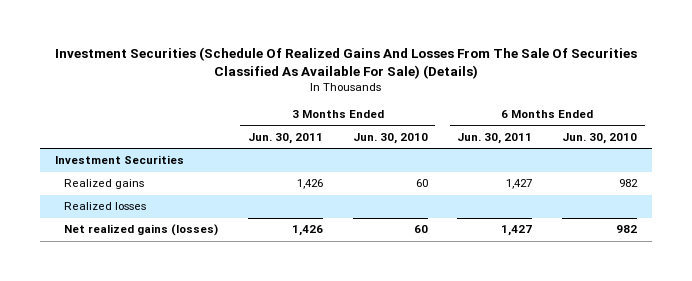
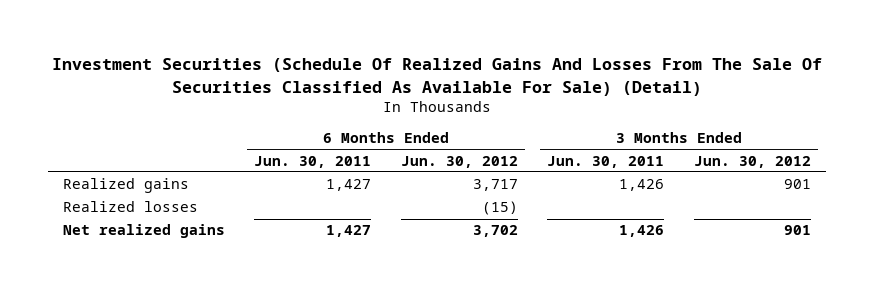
- Investment Securities (Schedule Of Realized Gains And Losses From The Sale Of Securities Classified As Available For Sale) (Details)
+ Investment Securities (Schedule Of Realized Gains And Losses From The Sale Of Securities Classified As Available For Sale) (Detail)
- | 3 Months Ended Jun. 30, 2011 | 3 Months Ended Jun. 30, 2010 | 6 Months Ended Jun. 30, 2011 | 6 Months Ended Jun. 30, 2010
+ | 6 Months Ended Jun. 30, 2011 | 6 Months Ended Jun. 30, 2012 | 3 Months Ended Jun. 30, 2011 | 3 Months Ended Jun. 30, 2012
- Investment Securities
- Net realized gains (losses) | 1,426 | 60 | 1,427 | 982
+ Net realized gains | 1,427 | 3,702 | 1,426 | 901

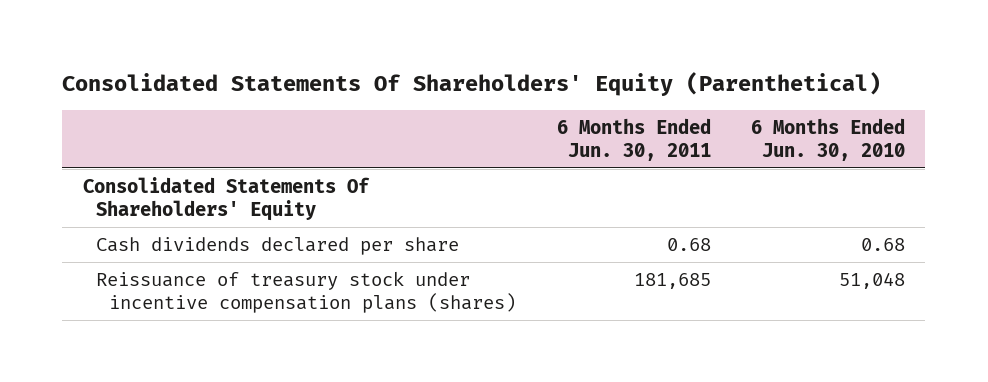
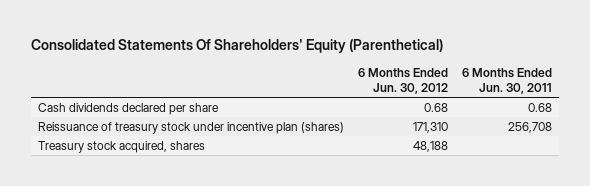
- | 6 Months Ended Jun. 30, 2011 | 6 Months Ended Jun. 30, 2010
+ | 6 Months Ended Jun. 30, 2012 | 6 Months Ended Jun. 30, 2011
- Consolidated Statements Of Shareholders' Equity
- Reissuance of treasury stock under incentive compensation plans (shares) | 181,685 | 51,048
+ Reissuance of treasury stock under incentive plan (shares) | 171,310 | 256,708
+ Treasury stock acquired, shares | 48,188 |

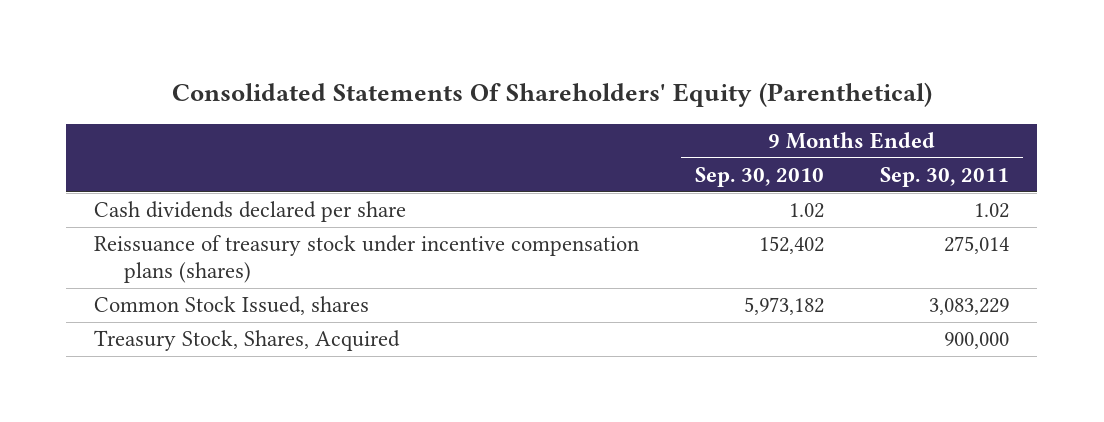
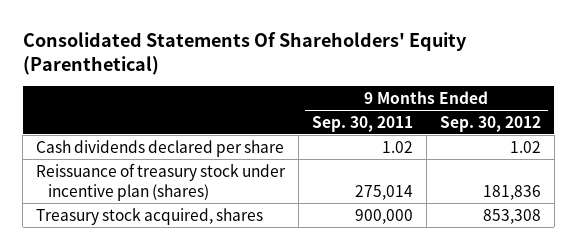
- | 9 Months Ended Sep. 30, 2010 | 9 Months Ended Sep. 30, 2011
+ | 9 Months Ended Sep. 30, 2011 | 9 Months Ended Sep. 30, 2012
- Reissuance of treasury stock under incentive compensation plans (shares) | 152,402 | 275,014
- Common Stock Issued, shares | 5,973,182 | 3,083,229
- Treasury Stock, Shares, Acquired | | 900,000
+ Reissuance of treasury stock under incentive plan (shares) | 275,014 | 181,836
+ Treasury stock acquired, shares | 900,000 | 853,308

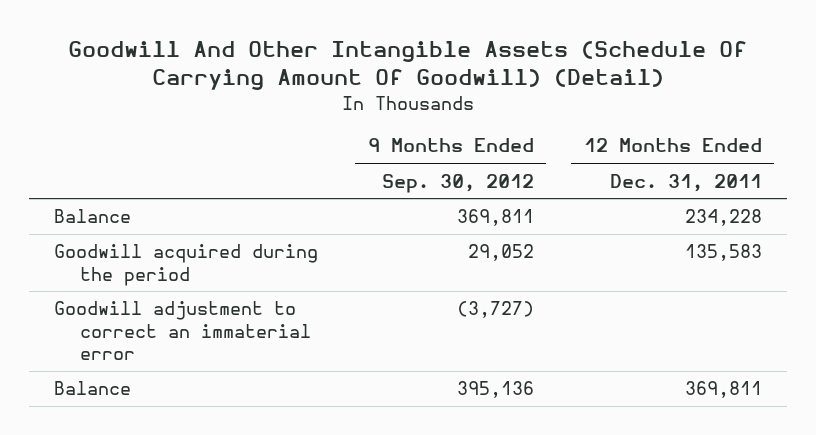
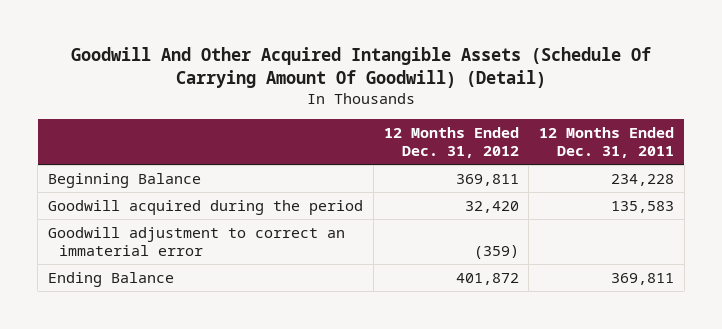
- Goodwill And Other Intangible Assets (Schedule Of Carrying Amount Of Goodwill) (Detail)
+ Goodwill And Other Acquired Intangible Assets (Schedule Of Carrying Amount Of Goodwill) (Detail)
- | 9 Months Ended Sep. 30, 2012 | 12 Months Ended Dec. 31, 2011
+ | 12 Months Ended Dec. 31, 2012 | 12 Months Ended Dec. 31, 2011
- Balance | 369,811 | 234,228
+ Beginning Balance | 369,811 | 234,228
- Balance | 395,136 | 369,811
+ Ending Balance | 401,872 | 369,811

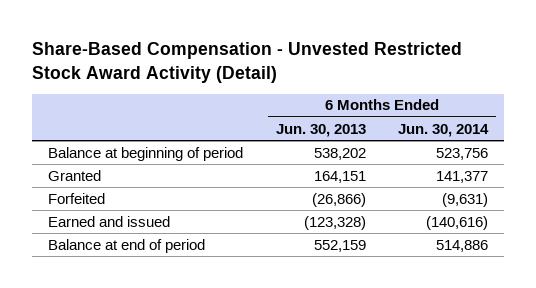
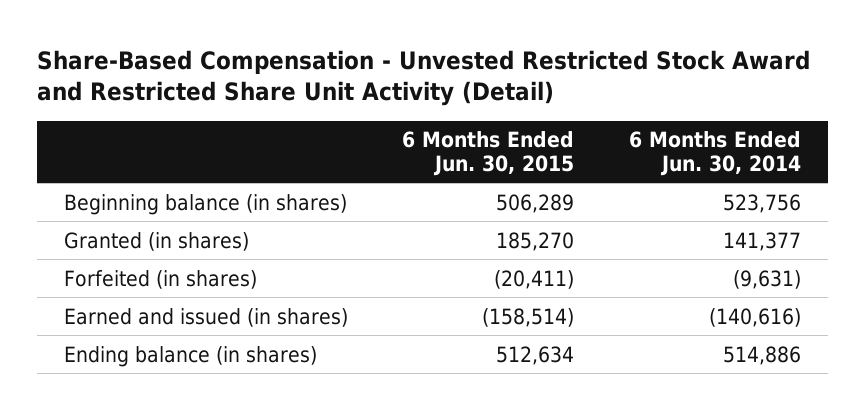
- Share-Based Compensation - Unvested Restricted Stock Award Activity (Detail)
+ Share-Based Compensation - Unvested Restricted Stock Award and Restricted Share Unit Activity (Detail)
- | 6 Months Ended Jun. 30, 2013 | 6 Months Ended Jun. 30, 2014
+ | 6 Months Ended Jun. 30, 2015 | 6 Months Ended Jun. 30, 2014
- Balance at beginning of period | 538,202 | 523,756
- Granted | 164,151 | 141,377
- Forfeited | (26,866) | (9,631)
- Earned and issued | (123,328) | (140,616)
- Balance at end of period | 552,159 | 514,886
+ Beginning balance (in shares) | 506,289 | 523,756
+ Granted (in shares) | 185,270 | 141,377
+ Forfeited (in shares) | (20,411) | (9,631)
+ Earned and issued (in shares) | (158,514) | (140,616)
+ Ending balance (in shares) | 512,634 | 514,886

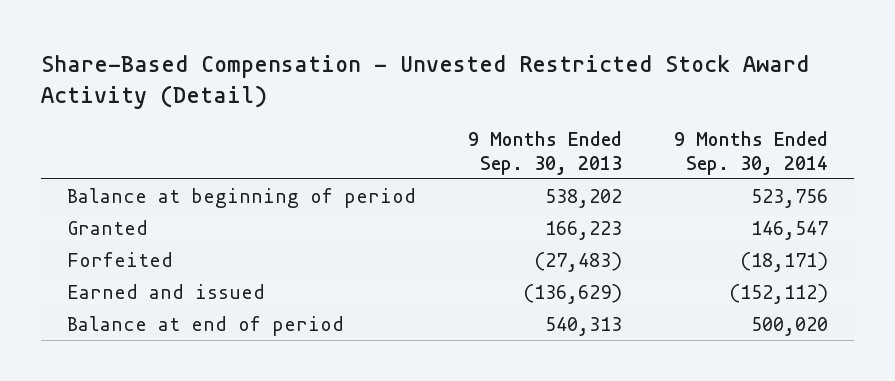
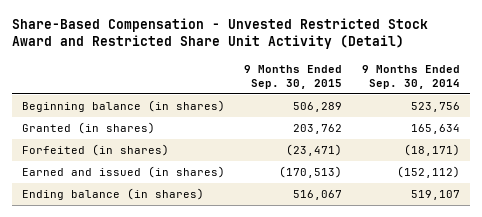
- Share-Based Compensation - Unvested Restricted Stock Award Activity (Detail)
+ Share-Based Compensation - Unvested Restricted Stock Award and Restricted Share Unit Activity (Detail)
- | 9 Months Ended Sep. 30, 2013 | 9 Months Ended Sep. 30, 2014
+ | 9 Months Ended Sep. 30, 2015 | 9 Months Ended Sep. 30, 2014
- Balance at beginning of period | 538,202 | 523,756
- Granted | 166,223 | 146,547
- Forfeited | (27,483) | (18,171)
- Earned and issued | (136,629) | (152,112)
- Balance at end of period | 540,313 | 500,020
+ Beginning balance (in shares) | 506,289 | 523,756
+ Granted (in shares) | 203,762 | 165,634
+ Forfeited (in shares) | (23,471) | (18,171)
+ Earned and issued (in shares) | (170,513) | (152,112)
+ Ending balance (in shares) | 516,067 | 519,107

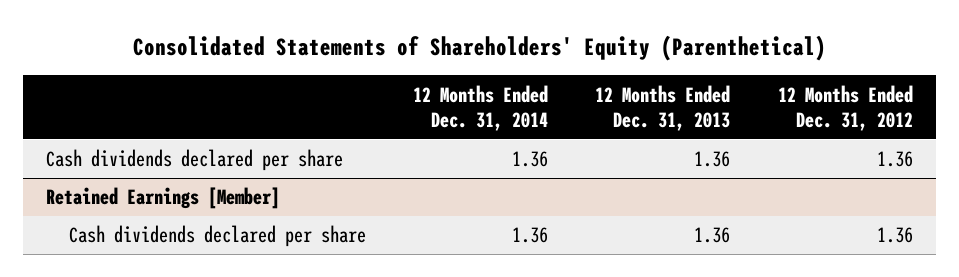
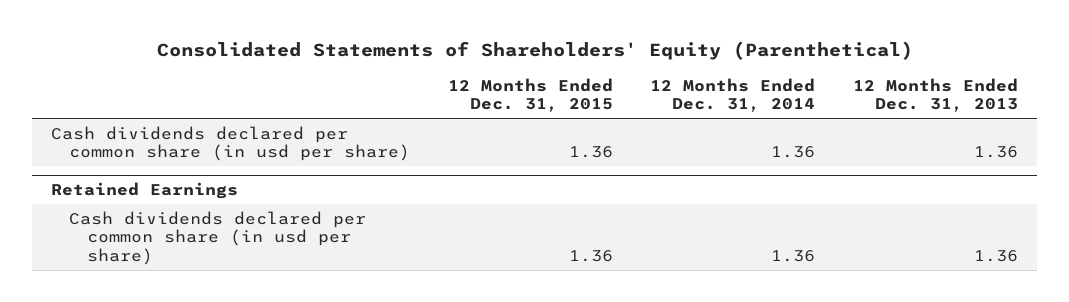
- | 12 Months Ended Dec. 31, 2014 | 12 Months Ended Dec. 31, 2013 | 12 Months Ended Dec. 31, 2012
+ | 12 Months Ended Dec. 31, 2015 | 12 Months Ended Dec. 31, 2014 | 12 Months Ended Dec. 31, 2013
- Cash dividends declared per share | 1.36 | 1.36 | 1.36
- Retained Earnings [Member]
- Cash dividends declared per share | 1.36 | 1.36 | 1.36
+ Cash dividends declared per common share (in usd per share) | 1.36 | 1.36 | 1.36
+ Retained Earnings
+ Cash dividends declared per common share (in usd per share) | 1.36 | 1.36 | 1.36

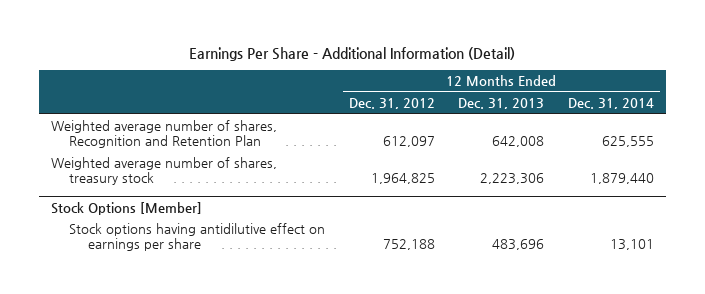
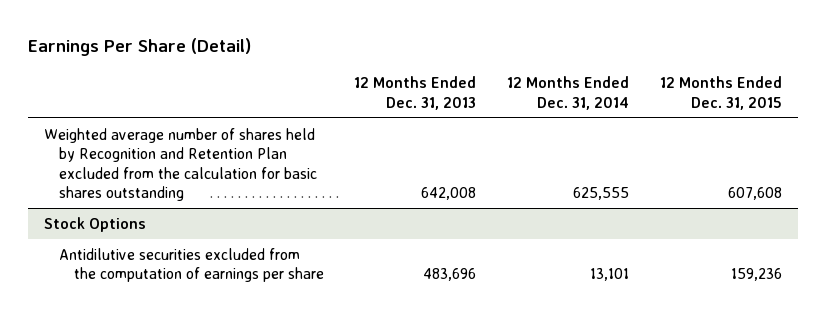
- Earnings Per Share - Additional Information (Detail)
+ Earnings Per Share (Detail)
- | 12 Months Ended Dec. 31, 2012 | 12 Months Ended Dec. 31, 2013 | 12 Months Ended Dec. 31, 2014
+ | 12 Months Ended Dec. 31, 2013 | 12 Months Ended Dec. 31, 2014 | 12 Months Ended Dec. 31, 2015
- Weighted average number of shares, Recognition and Retention Plan | 612,097 | 642,008 | 625,555
- Weighted average number of shares, treasury stock | 1,964,825 | 2,223,306 | 1,879,440
- Stock Options [Member]
- Stock options having antidilutive effect on earnings per share | 752,188 | 483,696 | 13,101
+ Weighted average number of shares held by Recognition and Retention Plan excluded from the calculation for basic shares outstanding | 642,008 | 625,555 | 607,608
+ Stock Options
+ Antidilutive securities excluded from the computation of earnings per share | 483,696 | 13,101 | 159,236

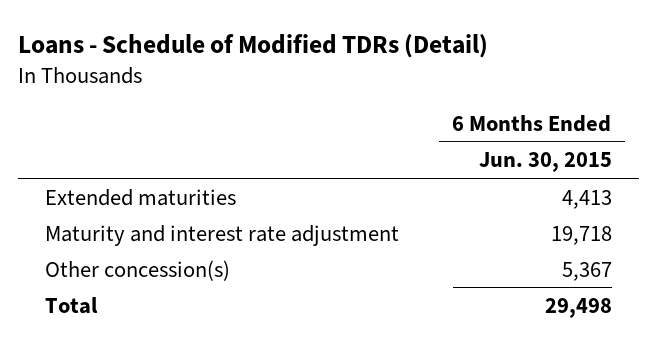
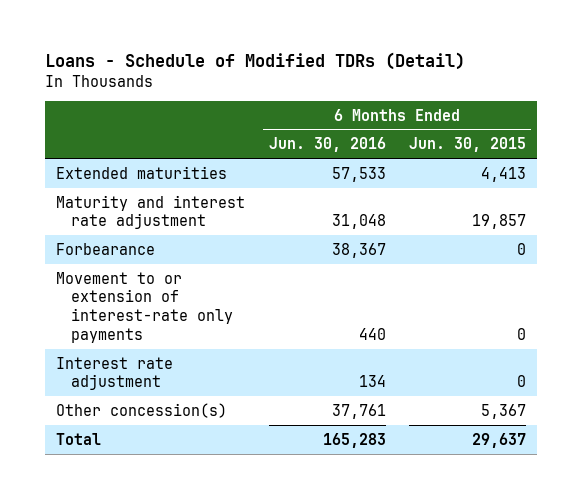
- | 6 Months Ended Jun. 30, 2015
+ | 6 Months Ended Jun. 30, 2016 | 6 Months Ended Jun. 30, 2015
- Maturity and interest rate adjustment | 19,718
+ Maturity and interest rate adjustment | 31,048 | 19,857
+ Forbearance | 38,367 | 0
+ Movement to or extension of interest-rate only payments | 440 | 0
+ Interest rate adjustment | 134 | 0
- Total | 29,498
+ Total | 165,283 | 29,637

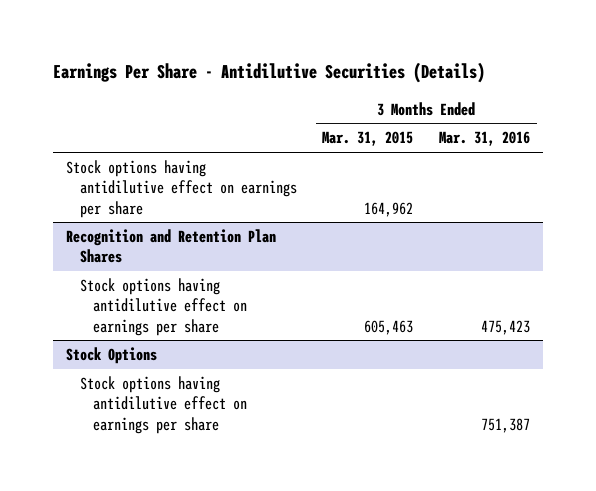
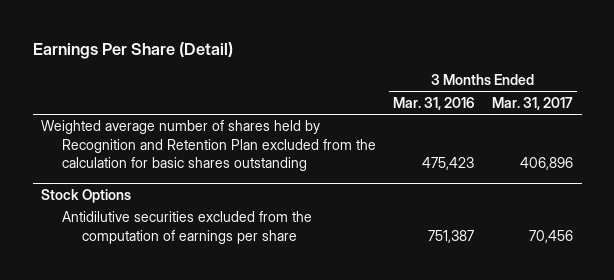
- Earnings Per Share - Antidilutive Securities (Details)
+ Earnings Per Share (Detail)
- | 3 Months Ended Mar. 31, 2015 | 3 Months Ended Mar. 31, 2016
+ | 3 Months Ended Mar. 31, 2016 | 3 Months Ended Mar. 31, 2017
- Stock options having antidilutive effect on earnings per share | 164,962 |
- Recognition and Retention Plan Shares
- Stock options having antidilutive effect on earnings per share | 605,463 | 475,423
+ Weighted average number of shares held by Recognition and Retention Plan excluded from the calculation for basic shares outstanding | 475,423 | 406,896
@ Stock Options
- Stock options having antidilutive effect on earnings per share | | 751,387
+ Antidilutive securities excluded from the computation of earnings per share | 751,387 | 70,456

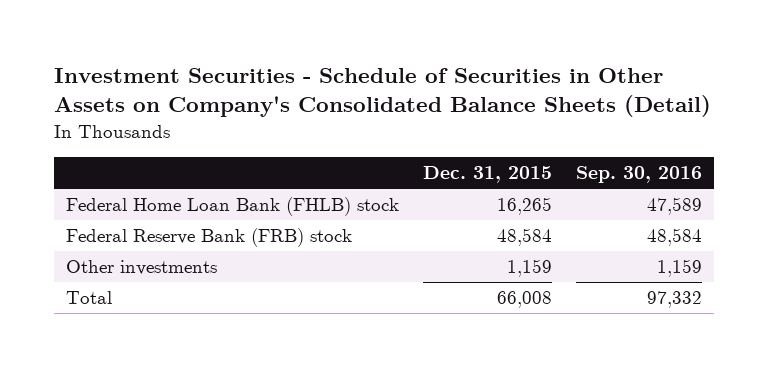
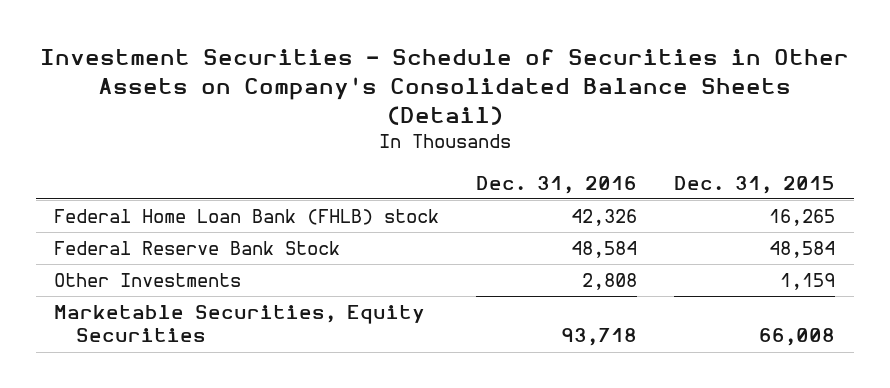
- | Dec. 31, 2015 | Sep. 30, 2016
+ | Dec. 31, 2016 | Dec. 31, 2015
- Federal Reserve Bank (FRB) stock | 48,584 | 48,584
- Other investments | 1,159 | 1,159
- Total | 66,008 | 97,332
+ Federal Reserve Bank Stock | 48,584 | 48,584
+ Other Investments | 2,808 | 1,159
+ Marketable Securities, Equity Securities | 93,718 | 66,008

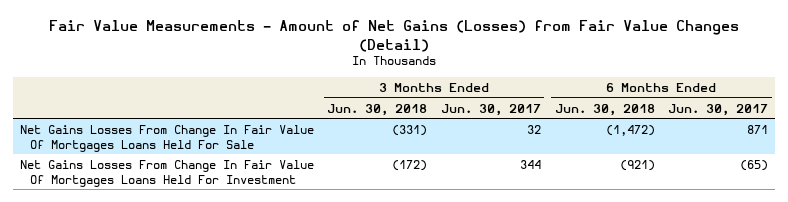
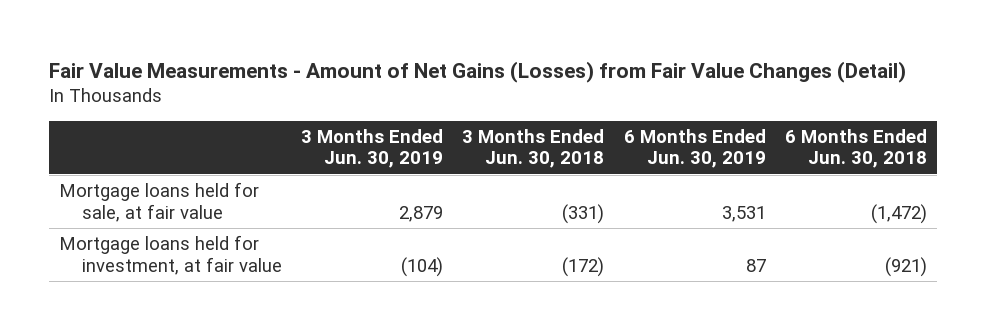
- | 3 Months Ended Jun. 30, 2018 | 3 Months Ended Jun. 30, 2017 | 6 Months Ended Jun. 30, 2018 | 6 Months Ended Jun. 30, 2017
+ | 3 Months Ended Jun. 30, 2019 | 3 Months Ended Jun. 30, 2018 | 6 Months Ended Jun. 30, 2019 | 6 Months Ended Jun. 30, 2018
- Net Gains Losses From Change In Fair Value Of Mortgages Loans Held For Sale | (331) | 32 | (1,472) | 871
- Net Gains Losses From Change In Fair Value Of Mortgages Loans Held For Investment | (172) | 344 | (921) | (65)
+ Mortgage loans held for sale, at fair value | 2,879 | (331) | 3,531 | (1,472)
+ Mortgage loans held for investment, at fair value | (104) | (172) | 87 | (921)

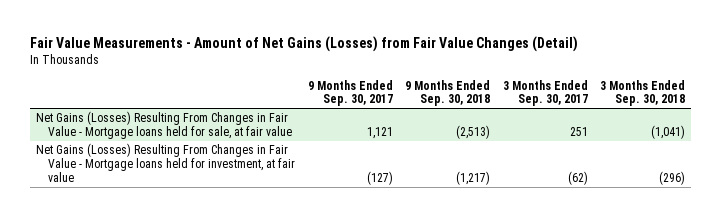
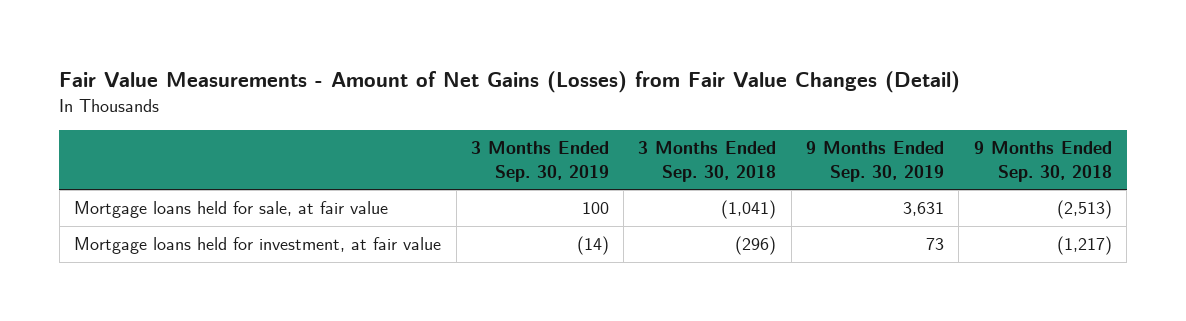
- | 9 Months Ended Sep. 30, 2017 | 9 Months Ended Sep. 30, 2018 | 3 Months Ended Sep. 30, 2017 | 3 Months Ended Sep. 30, 2018
+ | 3 Months Ended Sep. 30, 2019 | 3 Months Ended Sep. 30, 2018 | 9 Months Ended Sep. 30, 2019 | 9 Months Ended Sep. 30, 2018
- Net Gains (Losses) Resulting From Changes in Fair Value - Mortgage loans held for sale, at fair value | 1,121 | (2,513) | 251 | (1,041)
- Net Gains (Losses) Resulting From Changes in Fair Value - Mortgage loans held for investment, at fair value | (127) | (1,217) | (62) | (296)
+ Mortgage loans held for sale, at fair value | 100 | (1,041) | 3,631 | (2,513)
+ Mortgage loans held for investment, at fair value | (14) | (296) | 73 | (1,217)

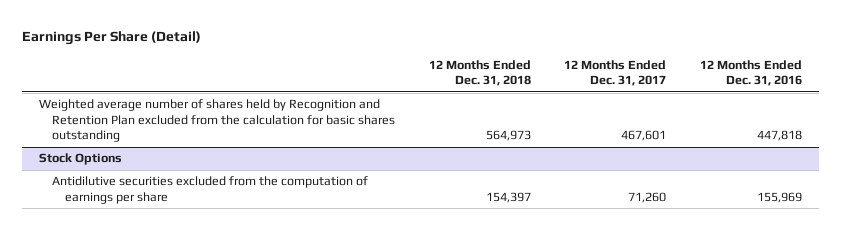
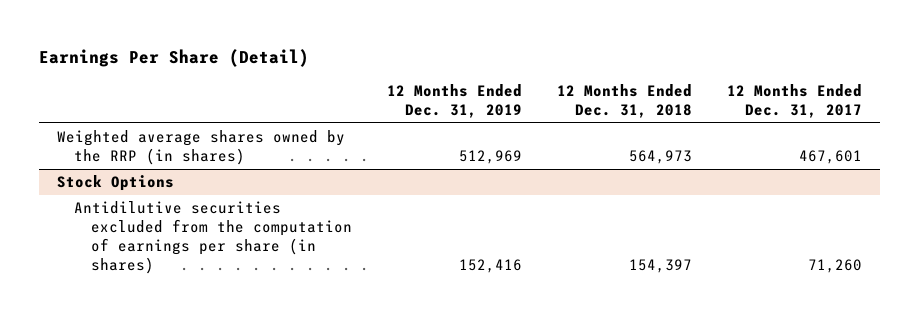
- | 12 Months Ended Dec. 31, 2018 | 12 Months Ended Dec. 31, 2017 | 12 Months Ended Dec. 31, 2016
+ | 12 Months Ended Dec. 31, 2019 | 12 Months Ended Dec. 31, 2018 | 12 Months Ended Dec. 31, 2017
- Weighted average number of shares held by Recognition and Retention Plan excluded from the calculation for basic shares outstanding | 564,973 | 467,601 | 447,818
+ Weighted average shares owned by the RRP (in shares) | 512,969 | 564,973 | 467,601
@ Stock Options
- Antidilutive securities excluded from the computation of earnings per share | 154,397 | 71,260 | 155,969
+ Antidilutive securities excluded from the computation of earnings per share (in shares) | 152,416 | 154,397 | 71,260

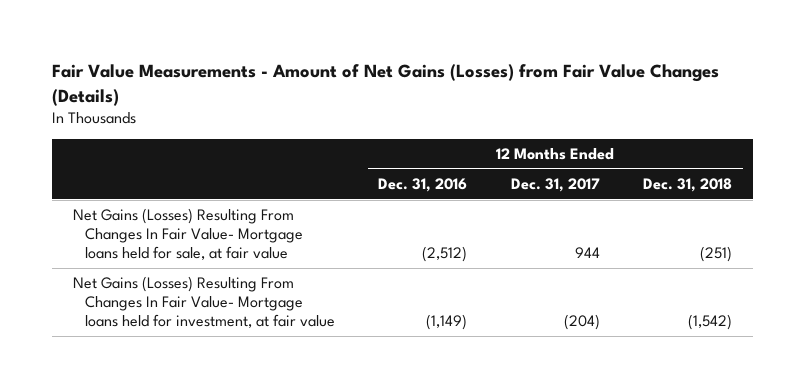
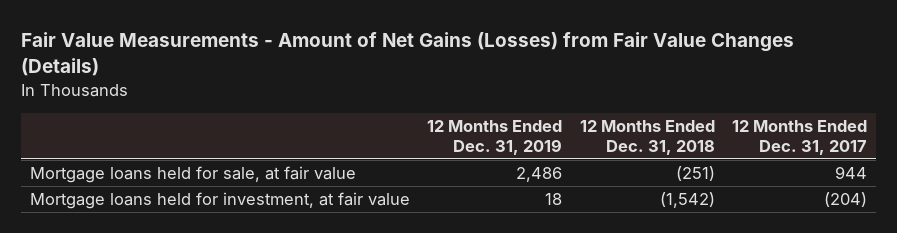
- | 12 Months Ended Dec. 31, 2016 | 12 Months Ended Dec. 31, 2017 | 12 Months Ended Dec. 31, 2018
+ | 12 Months Ended Dec. 31, 2019 | 12 Months Ended Dec. 31, 2018 | 12 Months Ended Dec. 31, 2017
- Net Gains (Losses) Resulting From Changes In Fair Value- Mortgage loans held for sale, at fair value | (2,512) | 944 | (251)
- Net Gains (Losses) Resulting From Changes In Fair Value- Mortgage loans held for investment, at fair value | (1,149) | (204) | (1,542)
+ Mortgage loans held for sale, at fair value | 2,486 | (251) | 944
+ Mortgage loans held for investment, at fair value | 18 | (1,542) | (204)

